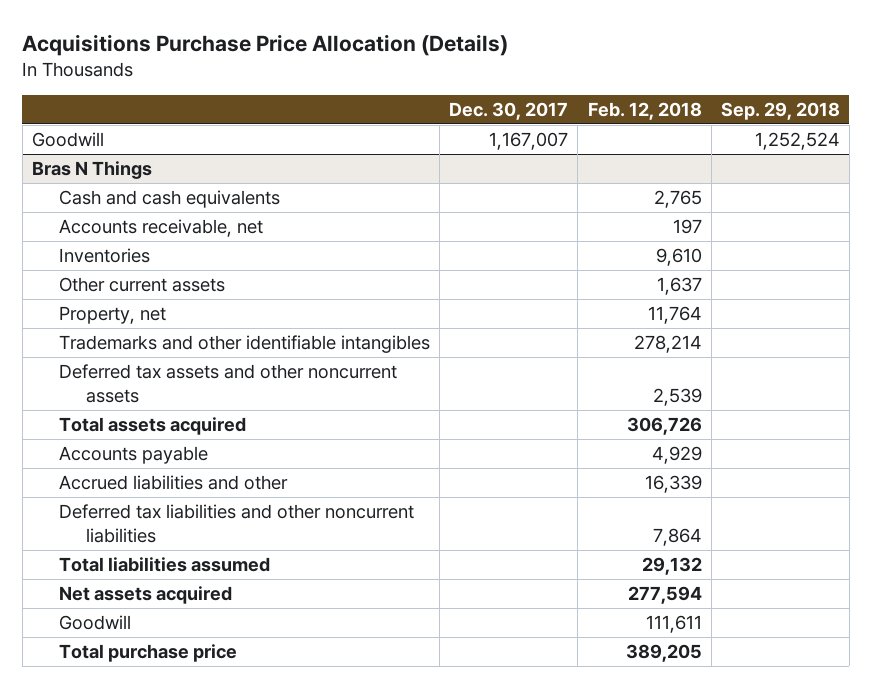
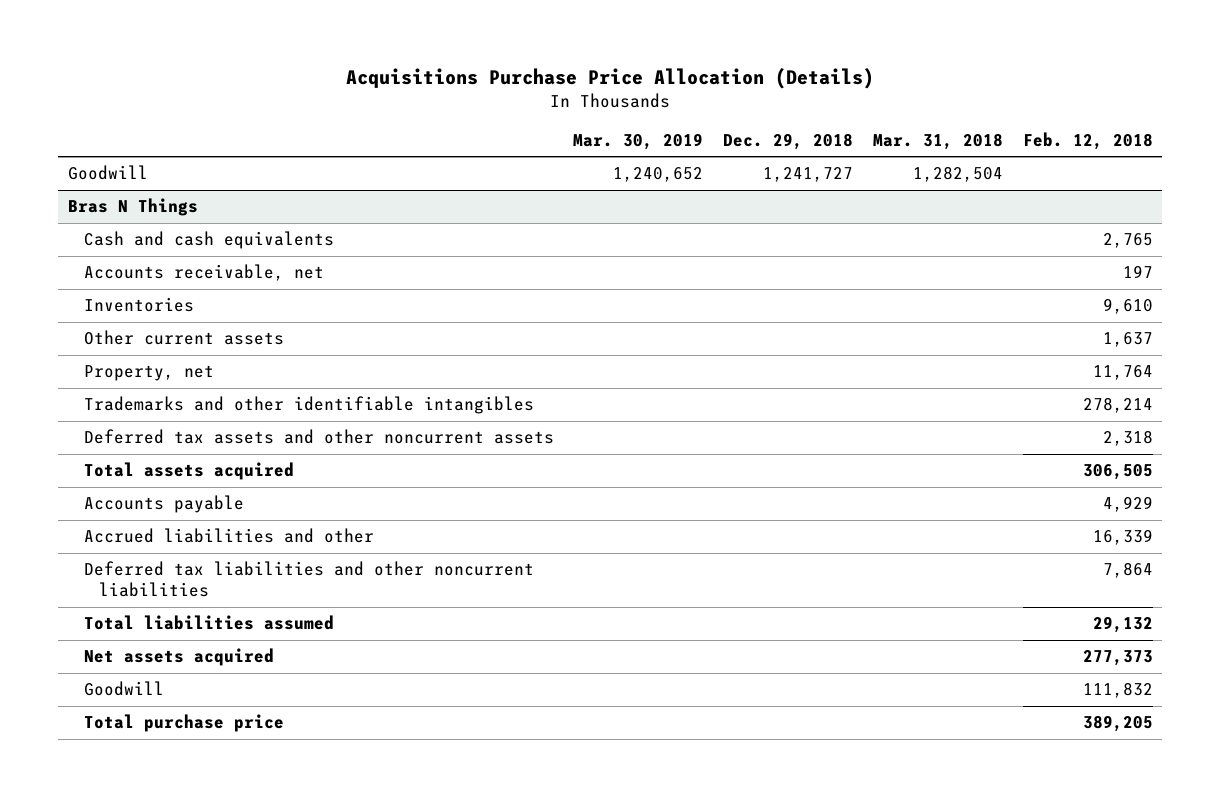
- | Dec. 30, 2017 | Feb. 12, 2018 | Sep. 29, 2018
+ | Mar. 30, 2019 | Dec. 29, 2018 | Mar. 31, 2018 | Feb. 12, 2018
@ Bras N Things
- Deferred tax assets and other noncurrent assets | | 2,539 |
- Total assets acquired | | 306,726 |
+ Deferred tax assets and other noncurrent assets | | | | 2,318
+ Total assets acquired | | | | 306,505
- Net assets acquired | | 277,594 |
- Goodwill | | 111,611 |
+ Net assets acquired | | | | 277,373
+ Goodwill | | | | 111,832

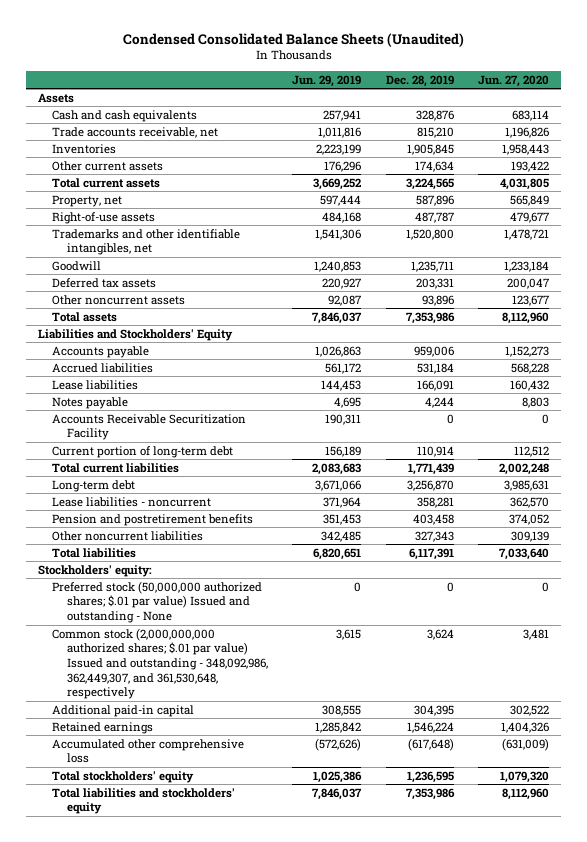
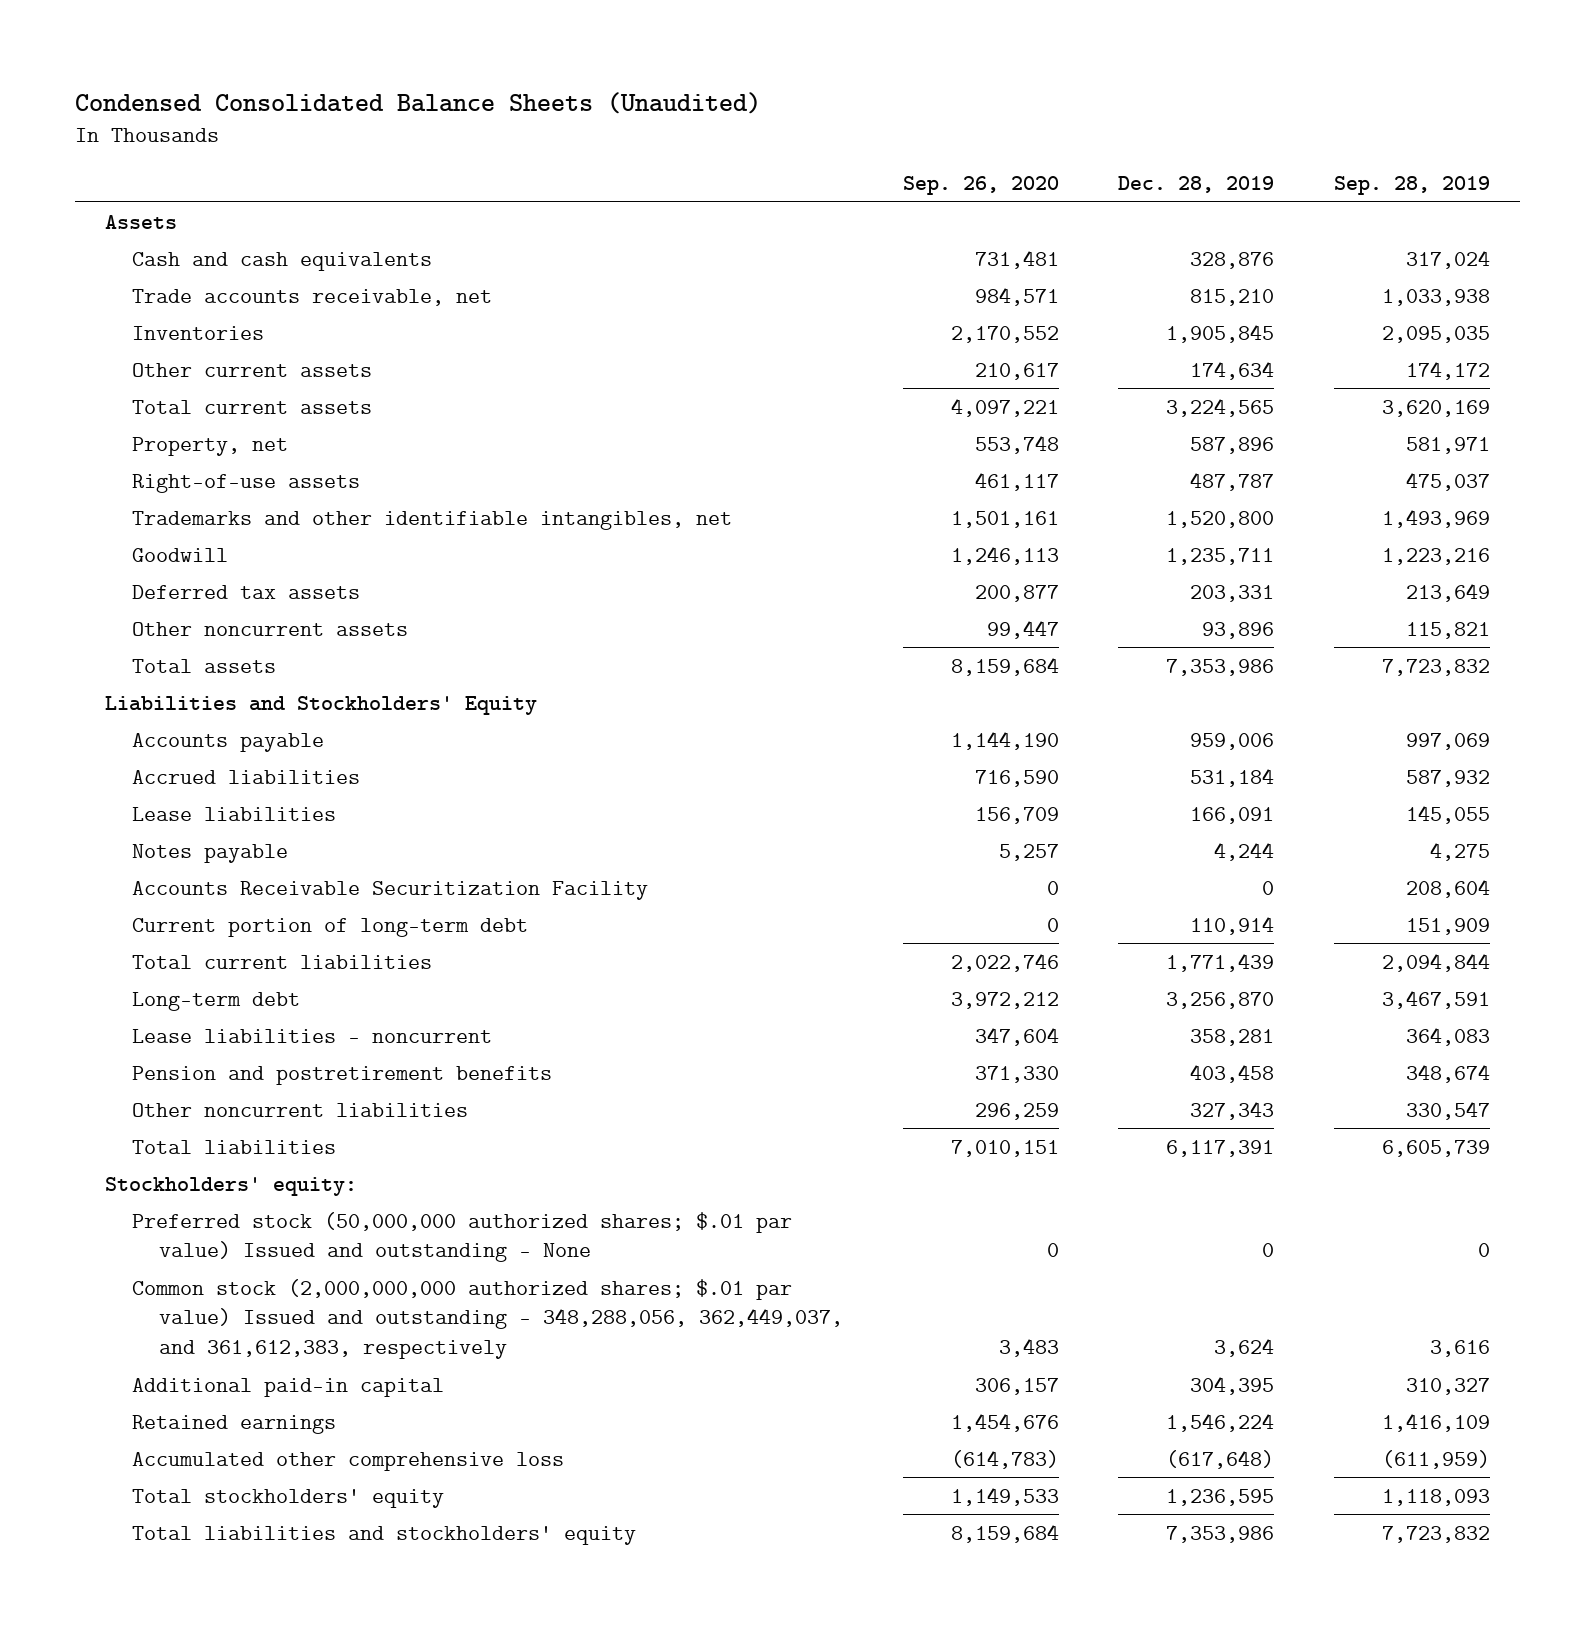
- | Jun. 29, 2019 | Dec. 28, 2019 | Jun. 27, 2020
+ | Sep. 26, 2020 | Dec. 28, 2019 | Sep. 28, 2019
- Common stock (2,000,000,000 authorized shares; $.01 par value) Issued and outstanding - 348,092,986, 362,449,307, and 361,530,648, respectively | 3,615 | 3,624 | 3,481
+ Common stock (2,000,000,000 authorized shares; $.01 par value) Issued and outstanding - 348,288,056, 362,449,037, and 361,612,383, respectively | 3,483 | 3,624 | 3,616

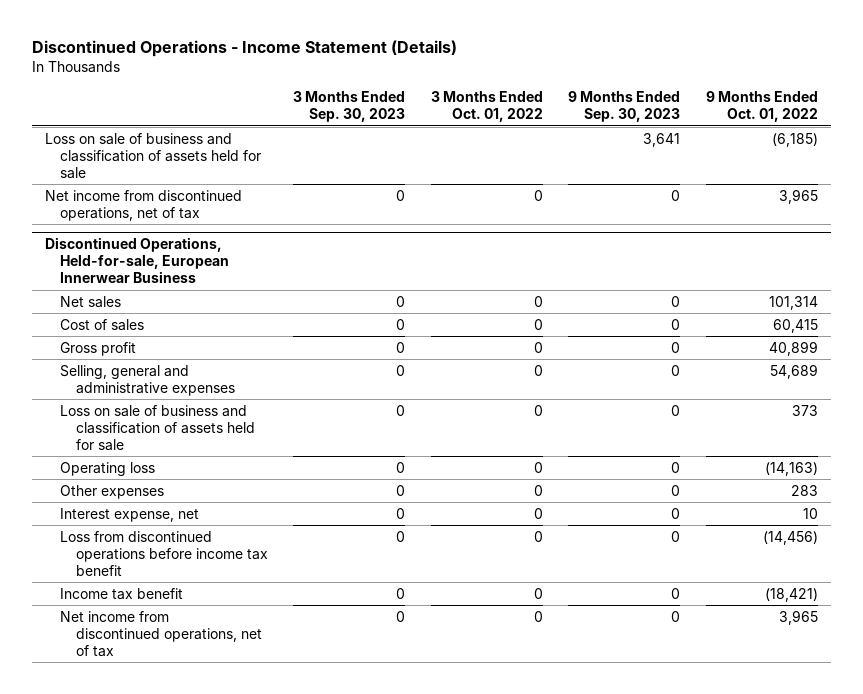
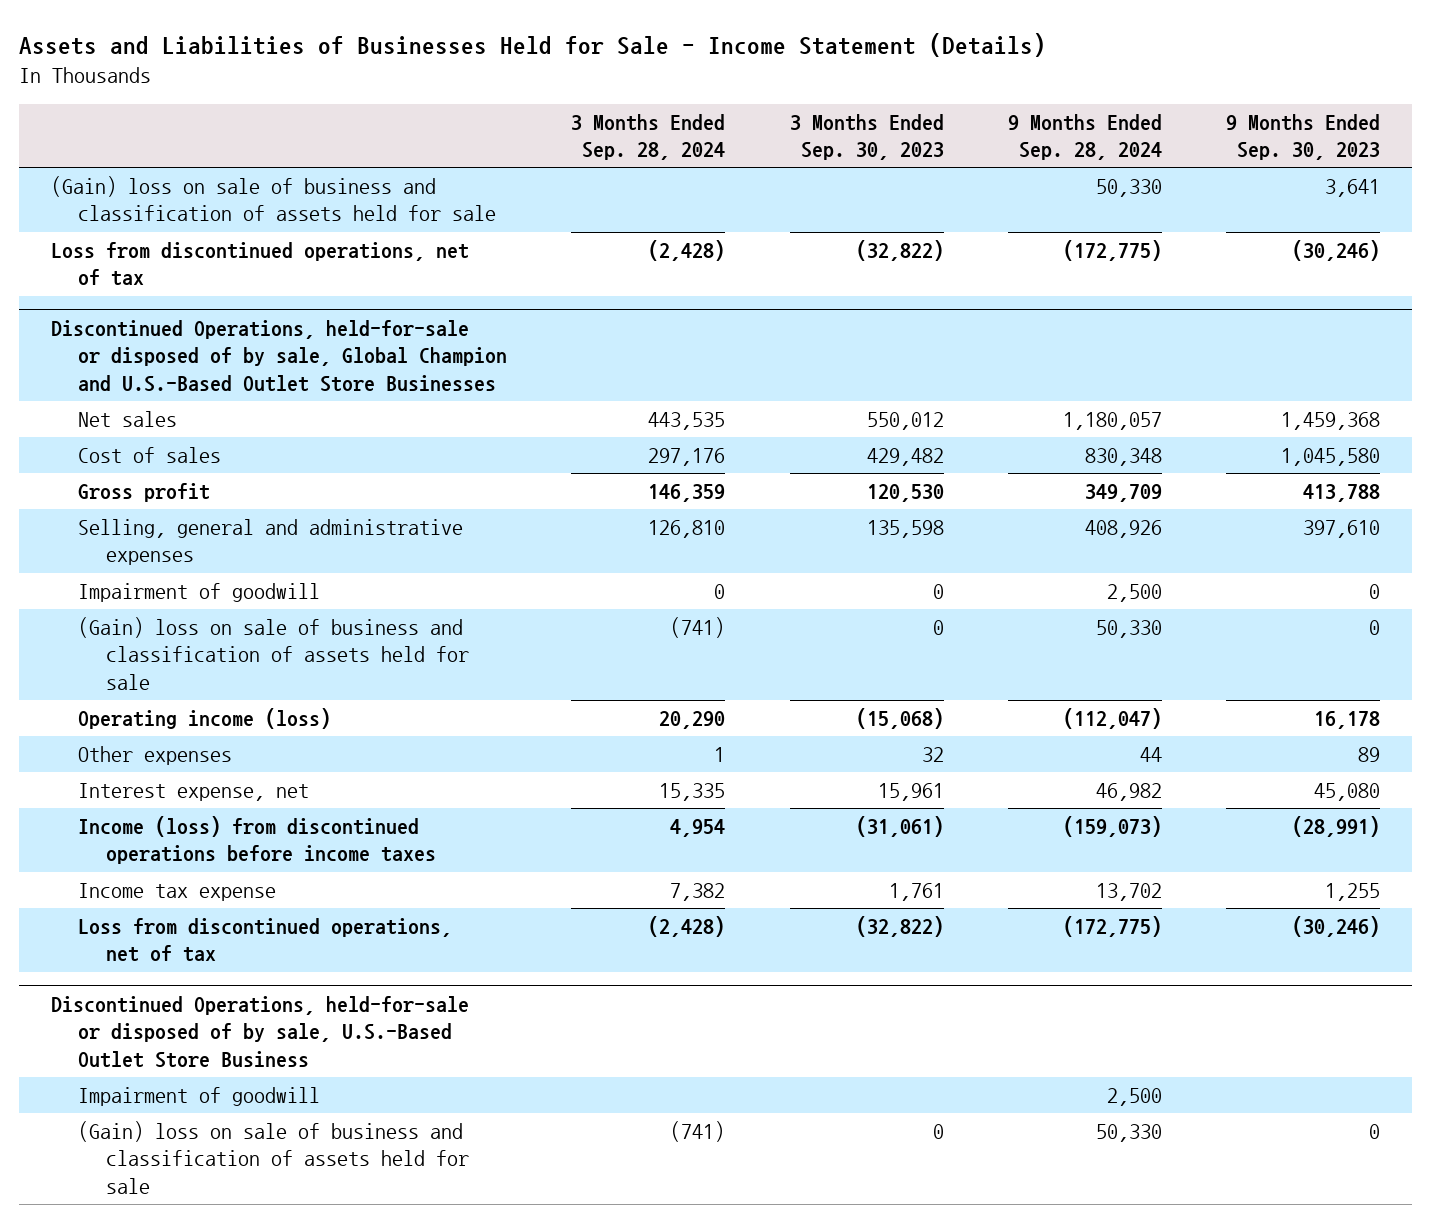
- Discontinued Operations - Income Statement (Details)
+ Assets and Liabilities of Businesses Held for Sale - Income Statement (Details)
- | 3 Months Ended Sep. 30, 2023 | 3 Months Ended Oct. 01, 2022 | 9 Months Ended Sep. 30, 2023 | 9 Months Ended Oct. 01, 2022
+ | 3 Months Ended Sep. 28, 2024 | 3 Months Ended Sep. 30, 2023 | 9 Months Ended Sep. 28, 2024 | 9 Months Ended Sep. 30, 2023
- Loss on sale of business and classification of assets held for sale | | | 3,641 | (6,185)
- Net income from discontinued operations, net of tax | 0 | 0 | 0 | 3,965
- Discontinued Operations, Held-for-sale, European Innerwear Business
- Net sales | 0 | 0 | 0 | 101,314
- Cost of sales | 0 | 0 | 0 | 60,415
- Gross profit | 0 | 0 | 0 | 40,899
- Selling, general and administrative expenses | 0 | 0 | 0 | 54,689
- Loss on sale of business and classification of assets held for sale | 0 | 0 | 0 | 373
- Operating loss | 0 | 0 | 0 | (14,163)
- Other expenses | 0 | 0 | 0 | 283
- Interest expense, net | 0 | 0 | 0 | 10
- Loss from discontinued operations before income tax benefit | 0 | 0 | 0 | (14,456)
- Income tax benefit | 0 | 0 | 0 | (18,421)
- Net income from discontinued operations, net of tax | 0 | 0 | 0 | 3,965
+ (Gain) loss on sale of business and classification of assets held for sale | | | 50,330 | 3,641
+ Loss from discontinued operations, net of tax | (2,428) | (32,822) | (172,775) | (30,246)
+ Discontinued Operations, held-for-sale or disposed of by sale, Global Champion and U.S.-Based Outlet Store Businesses
+ Net sales | 443,535 | 550,012 | 1,180,057 | 1,459,368
+ Cost of sales | 297,176 | 429,482 | 830,348 | 1,045,580
+ Gross profit | 146,359 | 120,530 | 349,709 | 413,788
+ Selling, general and administrative expenses | 126,810 | 135,598 | 408,926 | 397,610
+ Impairment of goodwill | 0 | 0 | 2,500 | 0
+ (Gain) loss on sale of business and classification of assets held for sale | (741) | 0 | 50,330 | 0
+ Operating income (loss) | 20,290 | (15,068) | (112,047) | 16,178
+ Other expenses | 1 | 32 | 44 | 89
+ Interest expense, net | 15,335 | 15,961 | 46,982 | 45,080
+ Income (loss) from discontinued operations before income taxes | 4,954 | (31,061) | (159,073) | (28,991)
+ Income tax expense | 7,382 | 1,761 | 13,702 | 1,255
+ Loss from discontinued operations, net of tax | (2,428) | (32,822) | (172,775) | (30,246)
+ Discontinued Operations, held-for-sale or disposed of by sale, U.S.-Based Outlet Store Business
+ Impairment of goodwill | | | 2,500 |
+ (Gain) loss on sale of business and classification of assets held for sale | (741) | 0 | 50,330 | 0

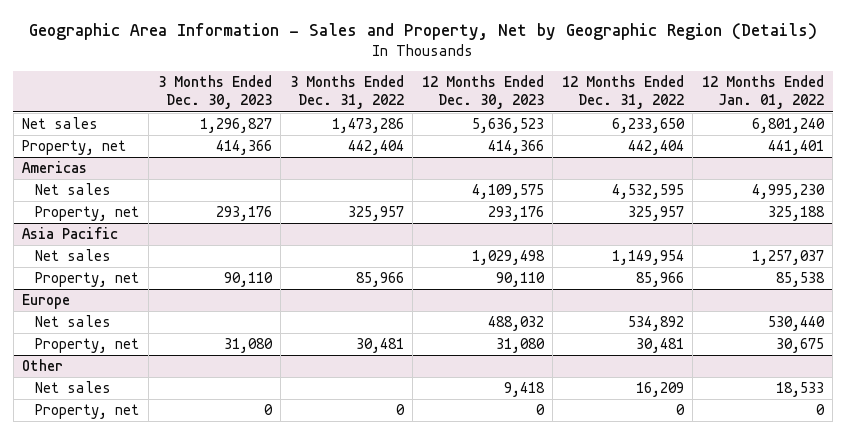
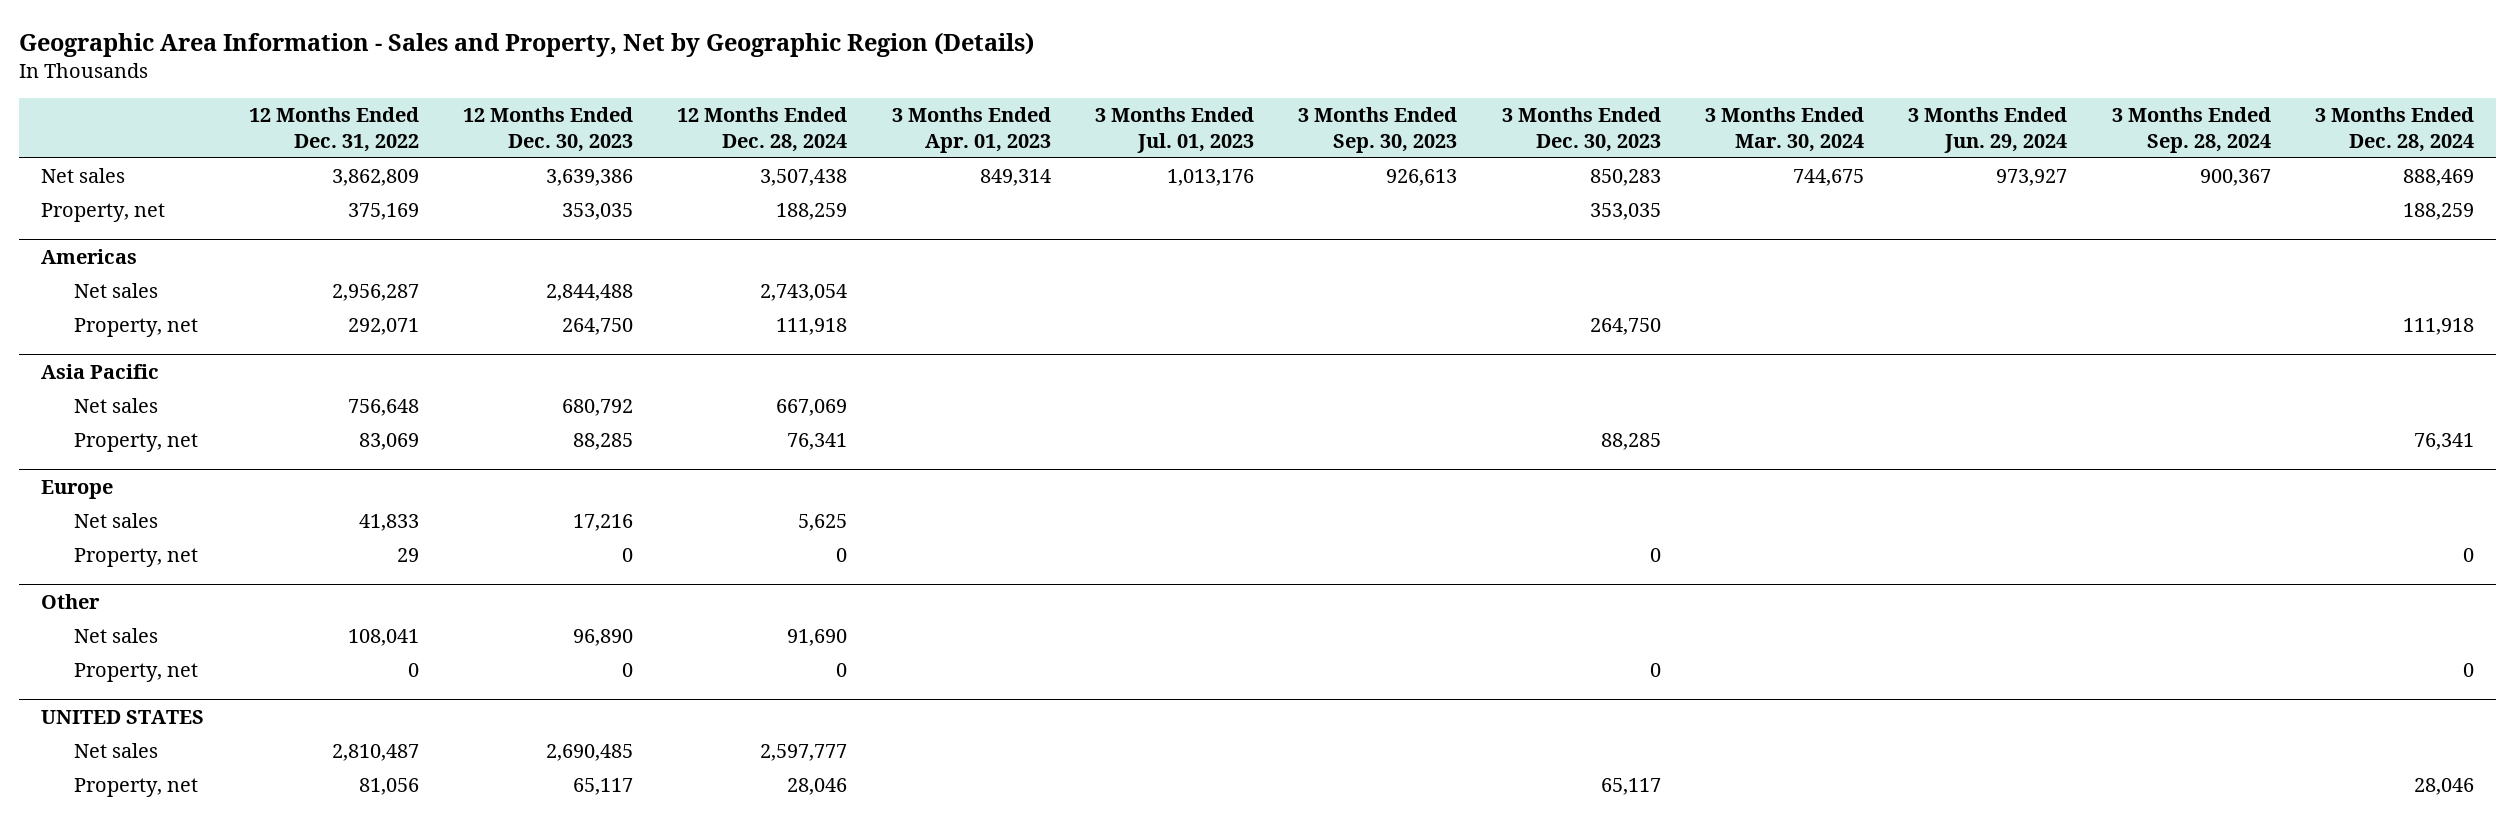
- | 3 Months Ended Dec. 30, 2023 | 3 Months Ended Dec. 31, 2022 | 12 Months Ended Dec. 30, 2023 | 12 Months Ended Dec. 31, 2022 | 12 Months Ended Jan. 01, 2022
+ | 12 Months Ended Dec. 31, 2022 | 12 Months Ended Dec. 30, 2023 | 12 Months Ended Dec. 28, 2024 | 3 Months Ended Apr. 01, 2023 | 3 Months Ended Jul. 01, 2023 | 3 Months Ended Sep. 30, 2023 | 3 Months Ended Dec. 30, 2023 | 3 Months Ended Mar. 30, 2024 | 3 Months Ended Jun. 29, 2024 | 3 Months Ended Sep. 28, 2024 | 3 Months Ended Dec. 28, 2024
- Net sales | 1,296,827 | 1,473,286 | 5,636,523 | 6,233,650 | 6,801,240
- Property, net | 414,366 | 442,404 | 414,366 | 442,404 | 441,401
+ Net sales | 3,862,809 | 3,639,386 | 3,507,438 | 849,314 | 1,013,176 | 926,613 | 850,283 | 744,675 | 973,927 | 900,367 | 888,469
+ Property, net | 375,169 | 353,035 | 188,259 | | | | 353,035 | | | | 188,259
@ Americas
- Net sales | | | 4,109,575 | 4,532,595 | 4,995,230
- Property, net | 293,176 | 325,957 | 293,176 | 325,957 | 325,188
+ Net sales | 2,956,287 | 2,844,488 | 2,743,054 | | | | | | | |
+ Property, net | 292,071 | 264,750 | 111,918 | | | | 264,750 | | | | 111,918
@ Asia Pacific
- Net sales | | | 1,029,498 | 1,149,954 | 1,257,037
- Property, net | 90,110 | 85,966 | 90,110 | 85,966 | 85,538
+ Net sales | 756,648 | 680,792 | 667,069 | | | | | | | |
+ Property, net | 83,069 | 88,285 | 76,341 | | | | 88,285 | | | | 76,341
@ Europe
- Net sales | | | 488,032 | 534,892 | 530,440
- Property, net | 31,080 | 30,481 | 31,080 | 30,481 | 30,675
+ Net sales | 41,833 | 17,216 | 5,625 | | | | | | | |
+ Property, net | 29 | 0 | 0 | | | | 0 | | | | 0
@ Other
- Net sales | | | 9,418 | 16,209 | 18,533
+ Net sales | 108,041 | 96,890 | 91,690 | | | | | | | |
+ UNITED STATES
+ Net sales | 2,810,487 | 2,690,485 | 2,597,777 | | | | | | | |
+ Property, net | 81,056 | 65,117 | 28,046 | | | | 65,117 | | | | 28,046

